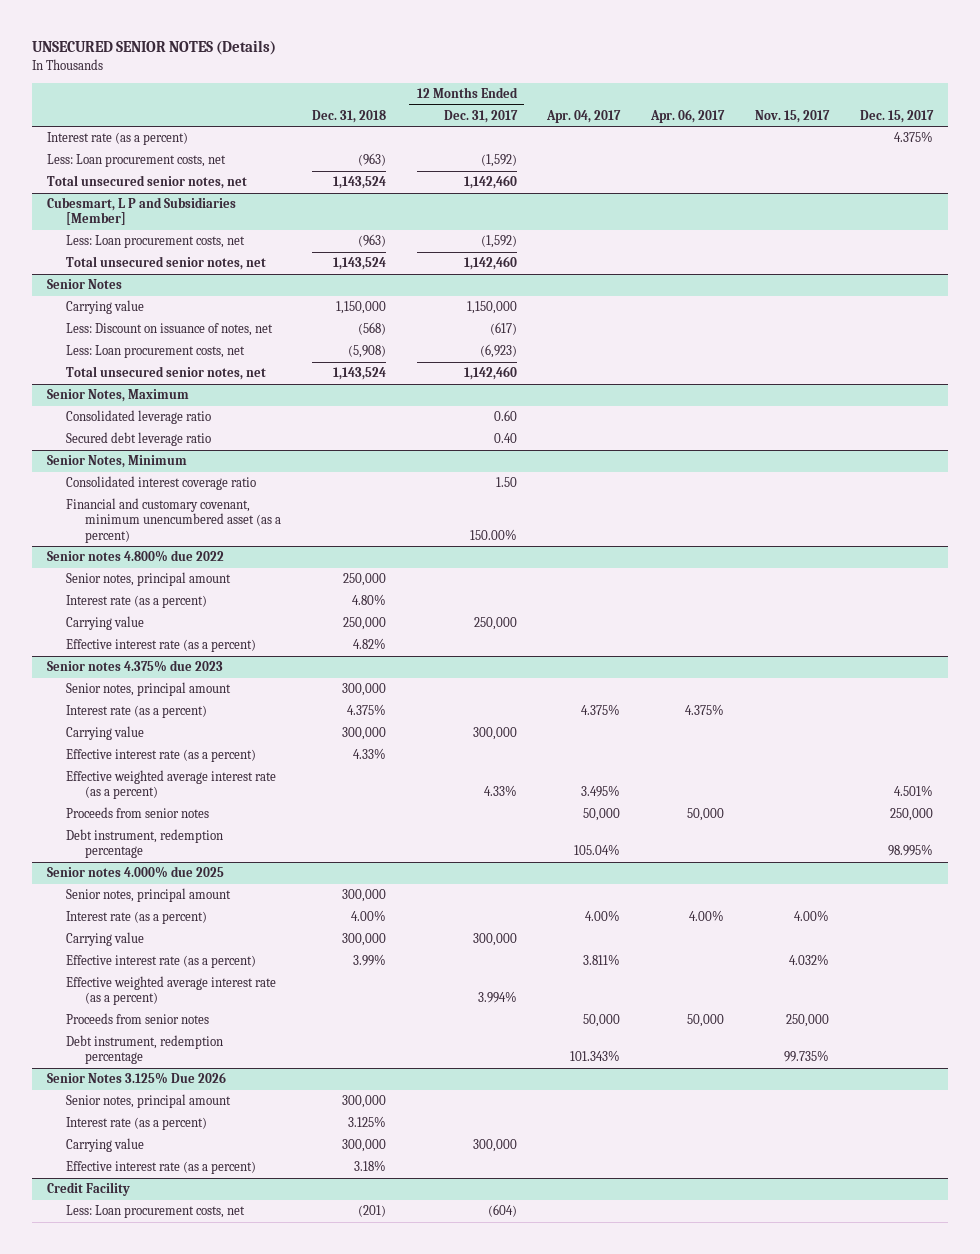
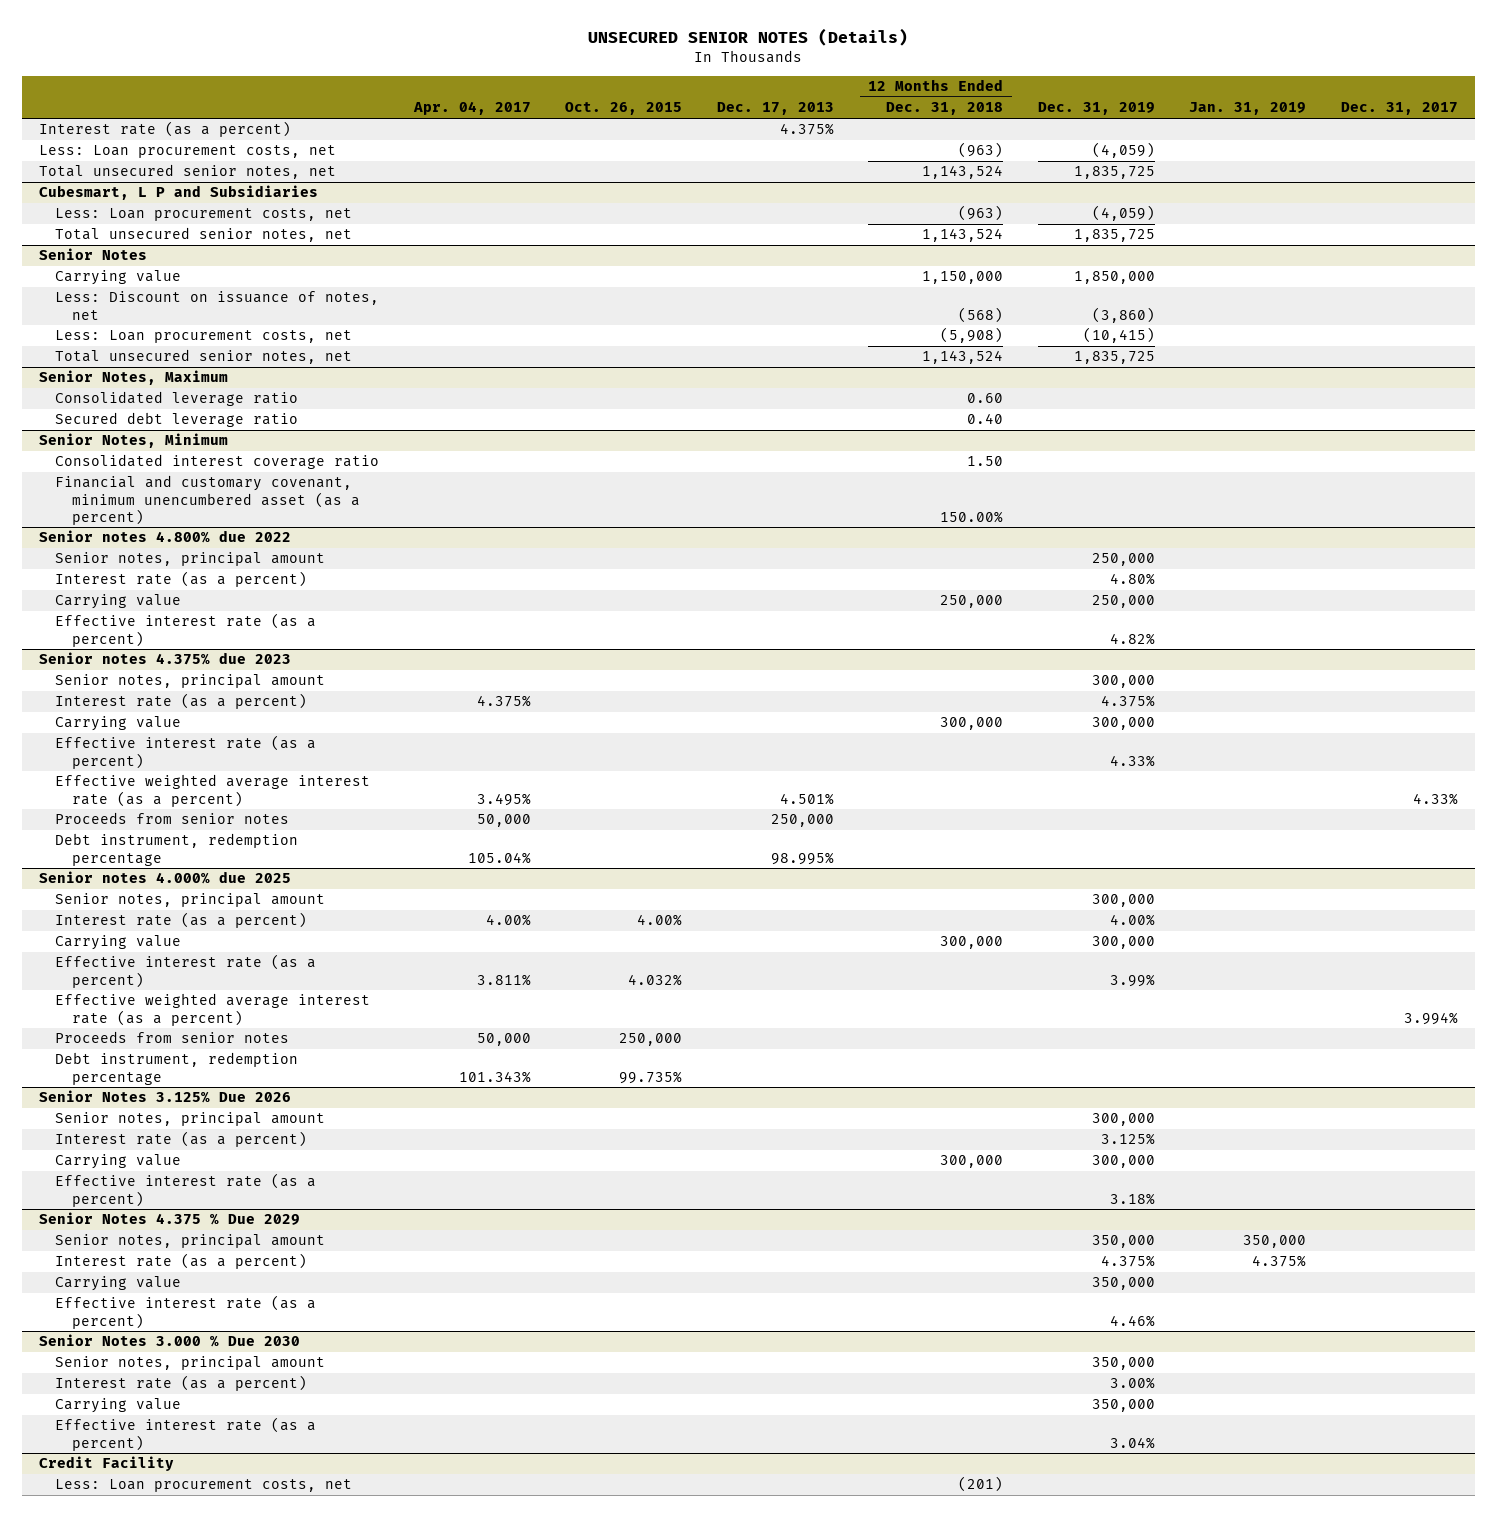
- | Dec. 31, 2018 | 12 Months Ended Dec. 31, 2017 | Apr. 04, 2017 | Apr. 06, 2017 | Nov. 15, 2017 | Dec. 15, 2017
+ | Apr. 04, 2017 | Oct. 26, 2015 | Dec. 17, 2013 | 12 Months Ended Dec. 31, 2018 | Dec. 31, 2019 | Jan. 31, 2019 | Dec. 31, 2017
- Cubesmart, L P and Subsidiaries [Member]
+ Cubesmart, L P and Subsidiaries
+ Senior Notes 4.375 % Due 2029
+ Senior notes, principal amount | | | | | 350,000 | 350,000 |
+ Interest rate (as a percent) | | | | | 4.375% | 4.375% |
+ Carrying value | | | | | 350,000 | |
+ Effective interest rate (as a percent) | | | | | 4.46% | |
+ Senior Notes 3.000 % Due 2030
+ Senior notes, principal amount | | | | | 350,000 | |
+ Interest rate (as a percent) | | | | | 3.00% | |
+ Carrying value | | | | | 350,000 | |
+ Effective interest rate (as a percent) | | | | | 3.04% | |

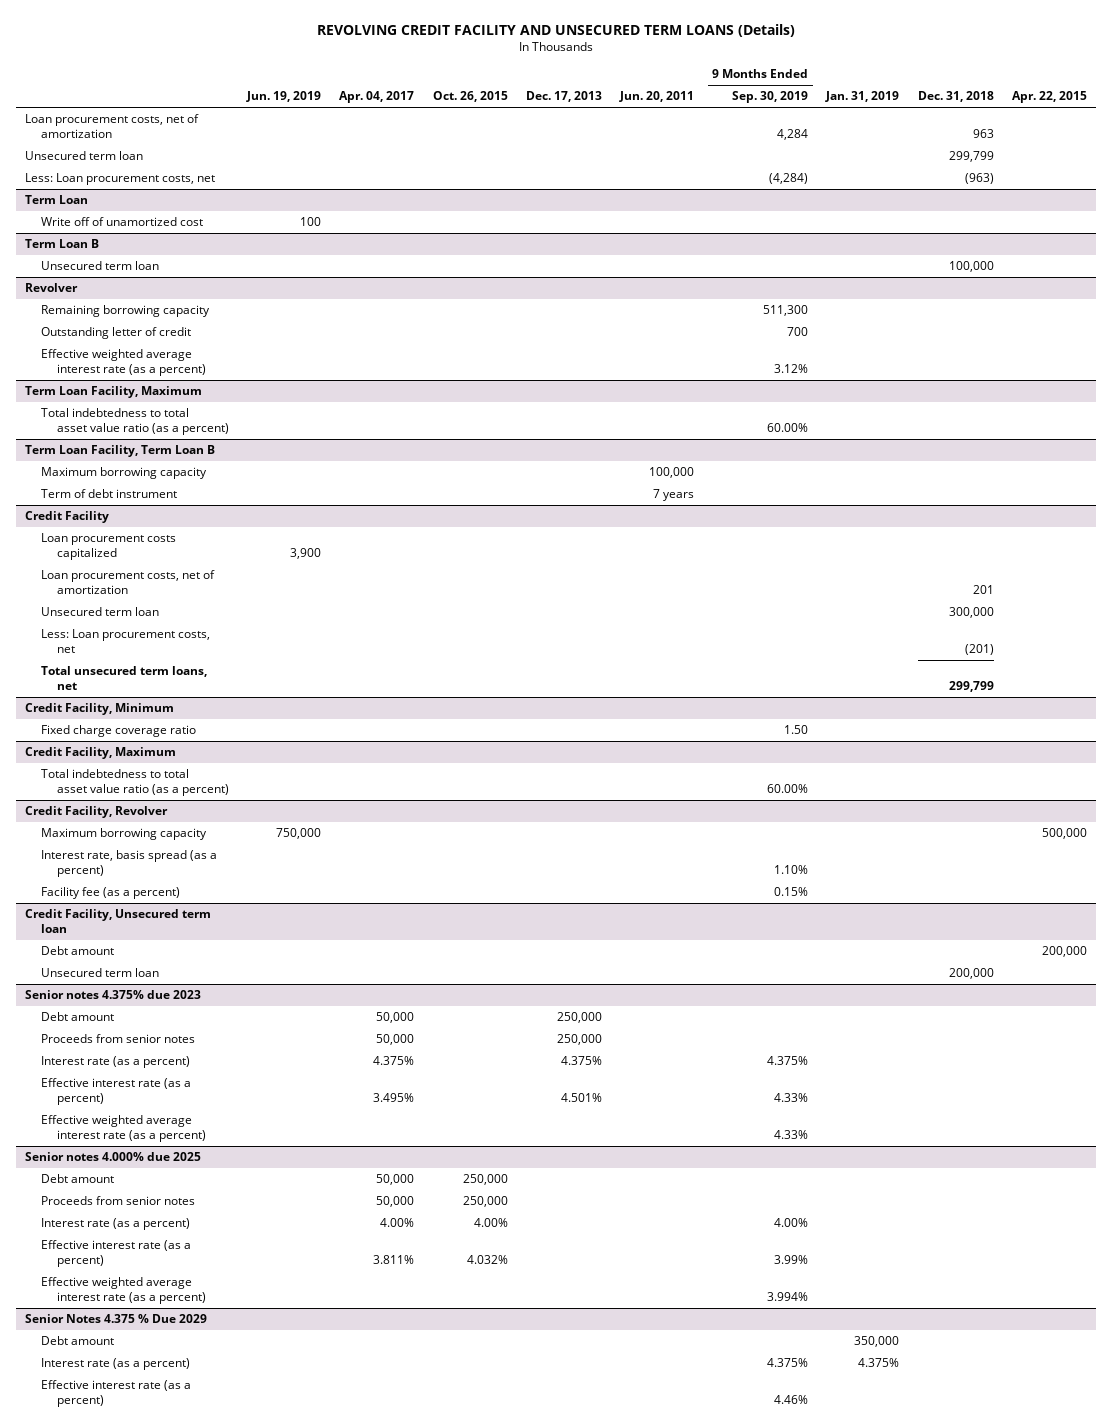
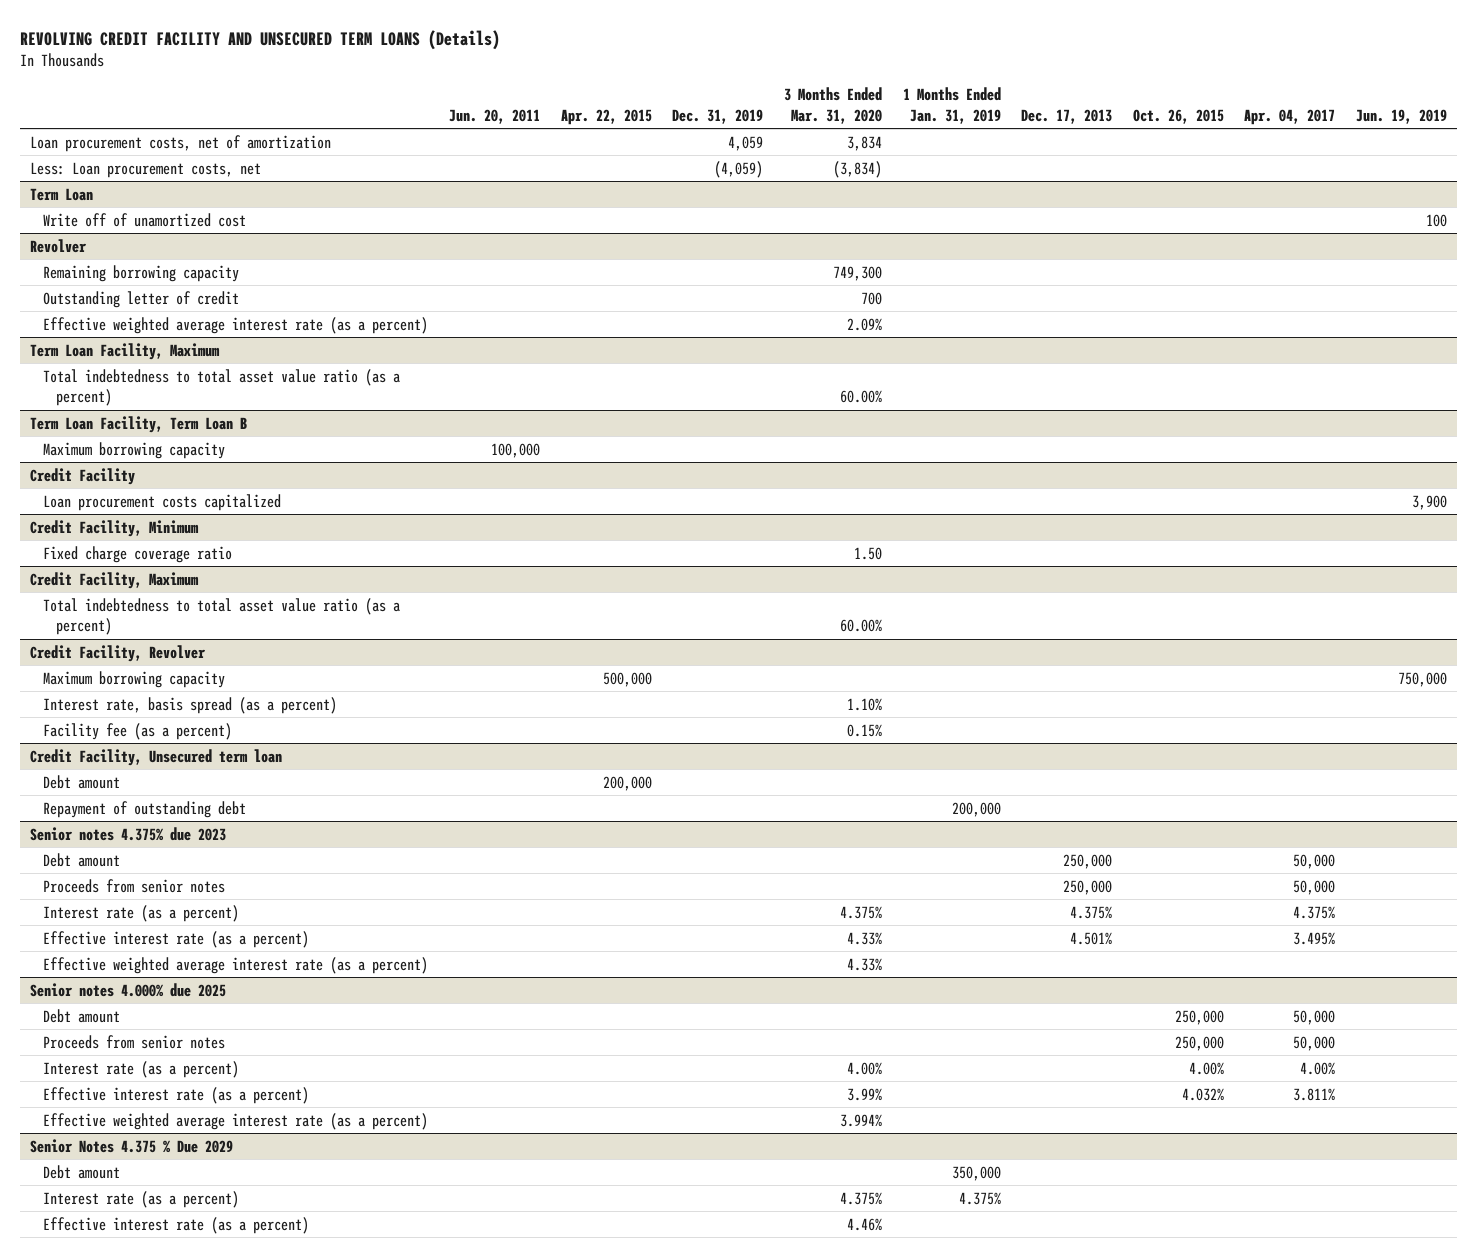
- | Jun. 19, 2019 | Apr. 04, 2017 | Oct. 26, 2015 | Dec. 17, 2013 | Jun. 20, 2011 | 9 Months Ended Sep. 30, 2019 | Jan. 31, 2019 | Dec. 31, 2018 | Apr. 22, 2015
+ | Jun. 20, 2011 | Apr. 22, 2015 | Dec. 31, 2019 | 3 Months Ended Mar. 31, 2020 | 1 Months Ended Jan. 31, 2019 | Dec. 17, 2013 | Oct. 26, 2015 | Apr. 04, 2017 | Jun. 19, 2019
- Unsecured term loan | | | | | | | | 299,799 |
- Term Loan B
- Unsecured term loan | | | | | | | | 100,000 |
@ Term Loan Facility, Term Loan B
- Term of debt instrument | | | | | 7 years | | | |
@ Credit Facility
- Loan procurement costs, net of amortization | | | | | | | | 201 |
- Unsecured term loan | | | | | | | | 300,000 |
- Less: Loan procurement costs, net | | | | | | | | (201) |
- Total unsecured term loans, net | | | | | | | | 299,799 |
@ Credit Facility, Unsecured term loan
- Unsecured term loan | | | | | | | | 200,000 |
+ Repayment of outstanding debt | | | | | 200,000 | | | |

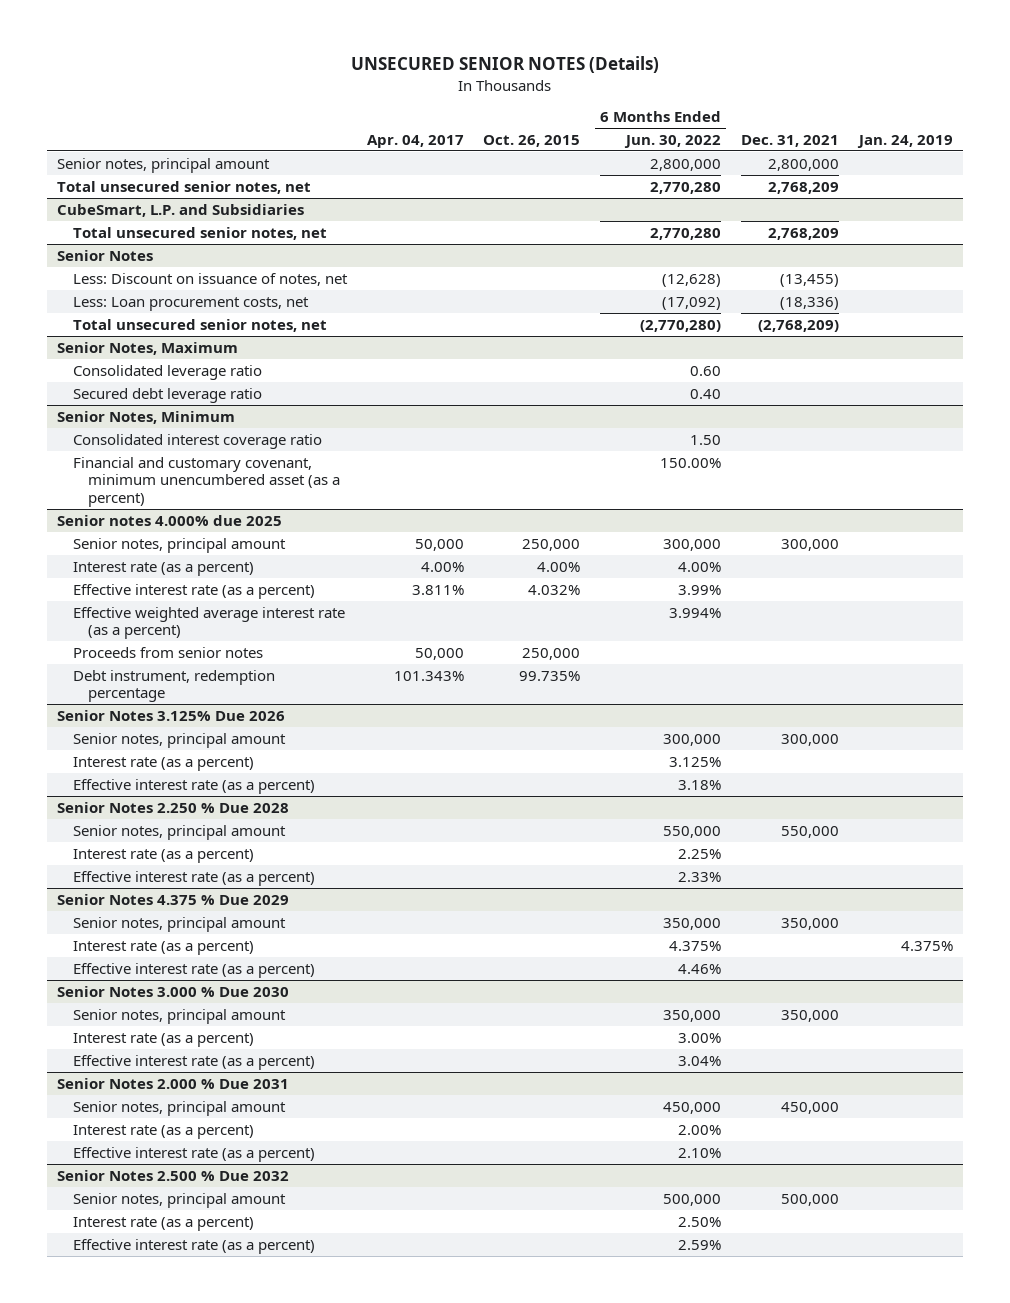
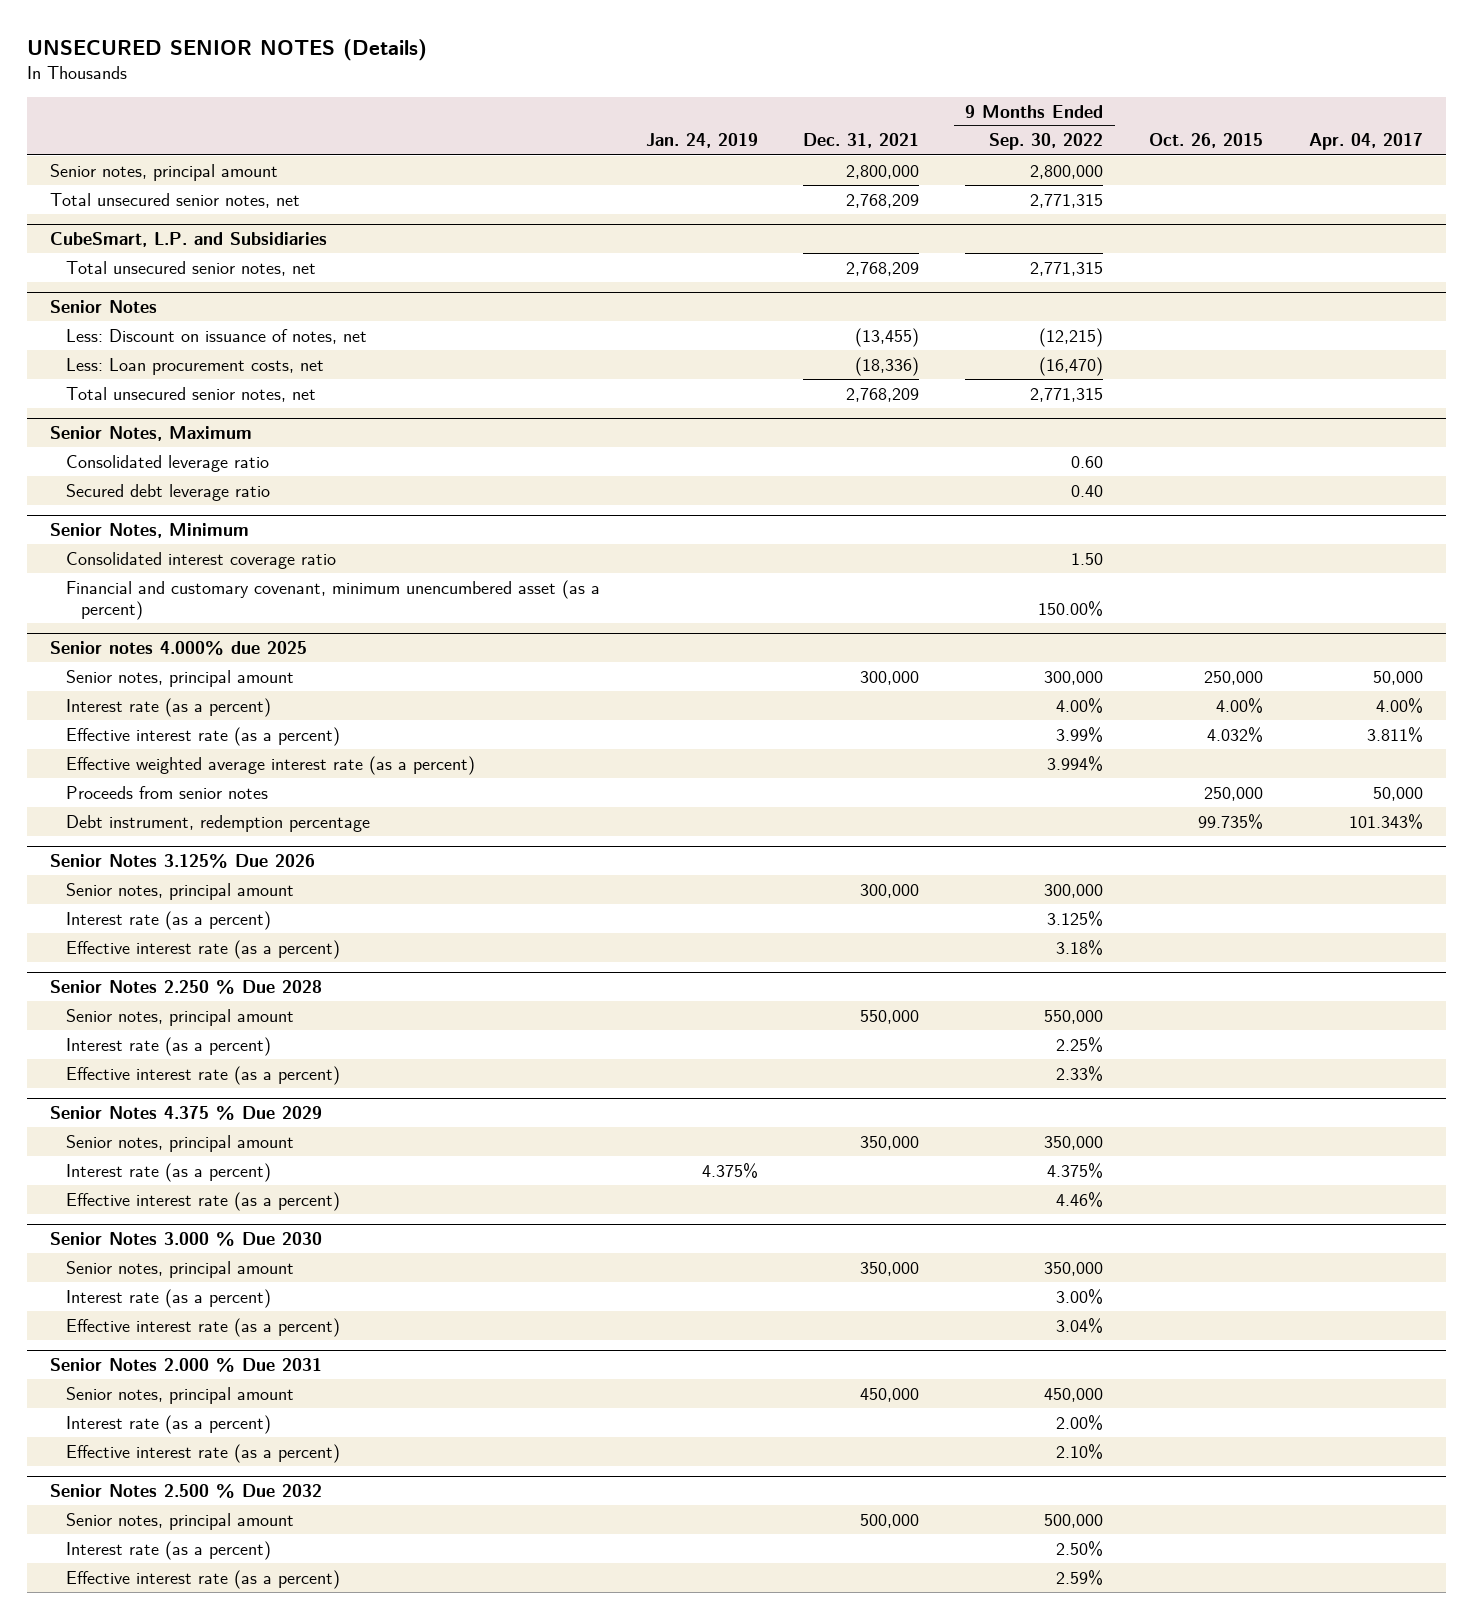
- | Apr. 04, 2017 | Oct. 26, 2015 | 6 Months Ended Jun. 30, 2022 | Dec. 31, 2021 | Jan. 24, 2019
+ | Jan. 24, 2019 | Dec. 31, 2021 | 9 Months Ended Sep. 30, 2022 | Oct. 26, 2015 | Apr. 04, 2017
@ Senior Notes
- Total unsecured senior notes, net | | | (2,770,280) | (2,768,209) |
+ Total unsecured senior notes, net | | 2,768,209 | 2,771,315 | |

